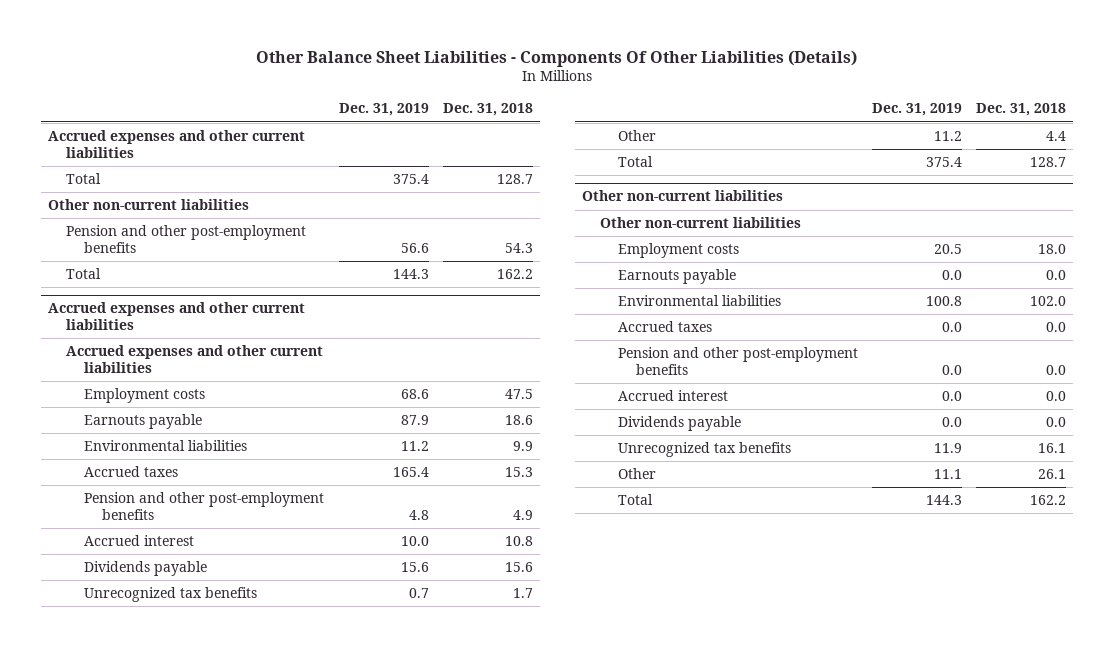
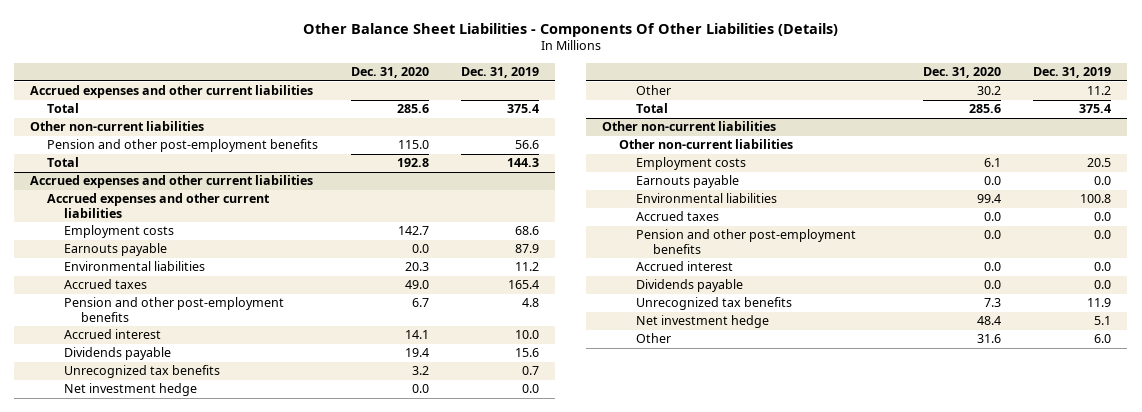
- | Dec. 31, 2019 | Dec. 31, 2018
+ | Dec. 31, 2020 | Dec. 31, 2019
@ Accrued expenses and other current liabilities
+ Net investment hedge | 0.0 | 0.0
@ Other non-current liabilities
- Other | 11.1 | 26.1
- Total | 144.3 | 162.2
+ Net investment hedge | 48.4 | 5.1
+ Other | 31.6 | 6.0

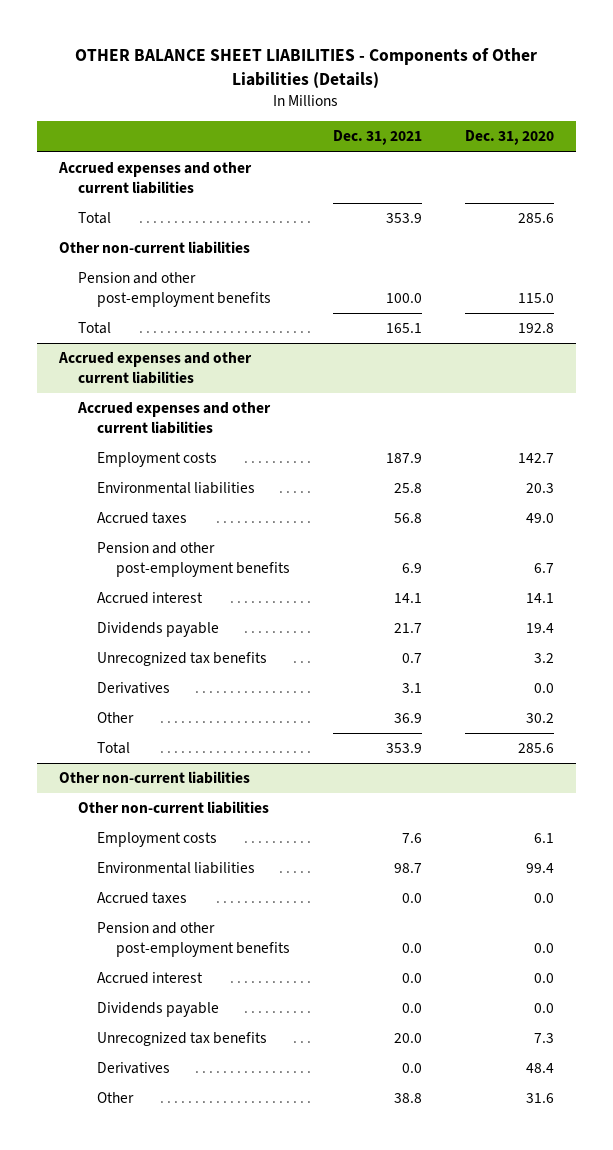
- Other Balance Sheet Liabilities - Components Of Other Liabilities (Details)
+ OTHER BALANCE SHEET LIABILITIES - Components of Other Liabilities (Details)
- | Dec. 31, 2020 | Dec. 31, 2019
+ | Dec. 31, 2021 | Dec. 31, 2020
@ Accrued expenses and other current liabilities
- Earnouts payable | 0.0 | 87.9
- Net investment hedge | 0.0 | 0.0
+ Derivatives | 3.1 | 0.0
@ Other non-current liabilities
- Earnouts payable | 0.0 | 0.0
- Net investment hedge | 48.4 | 5.1
+ Derivatives | 0.0 | 48.4

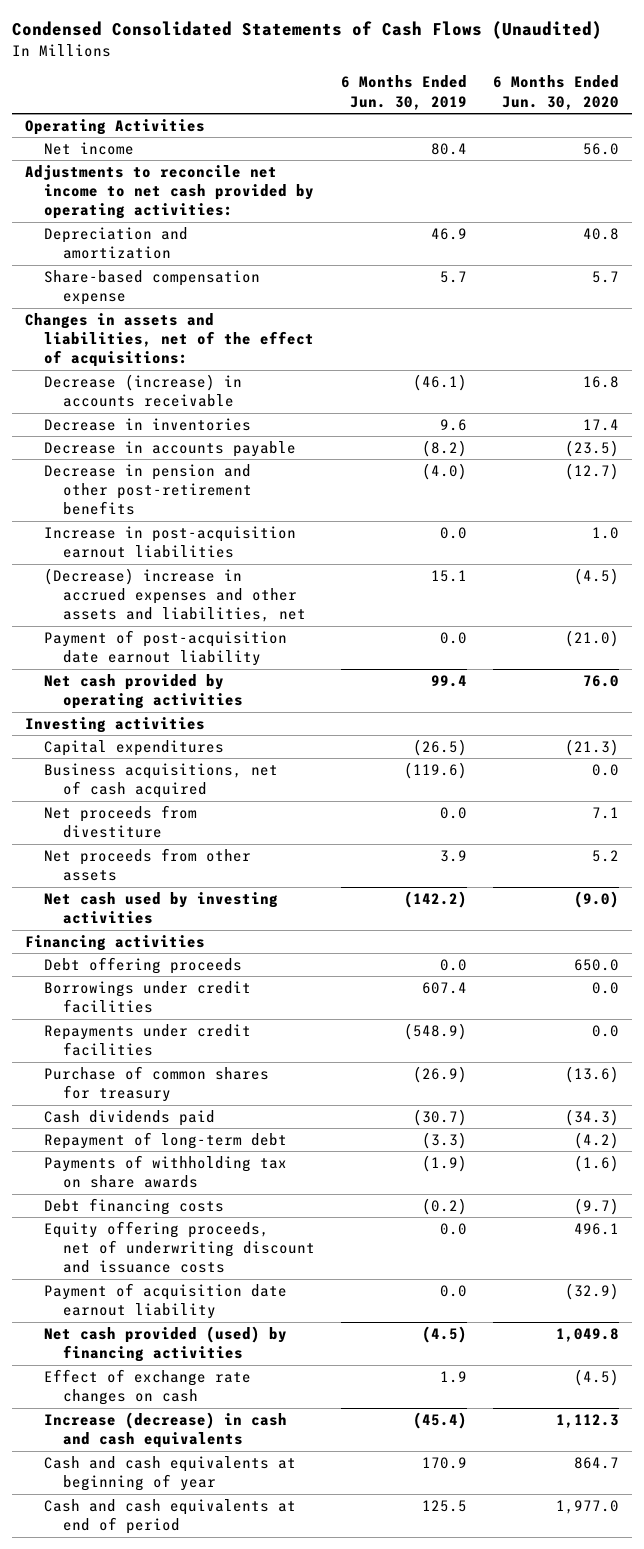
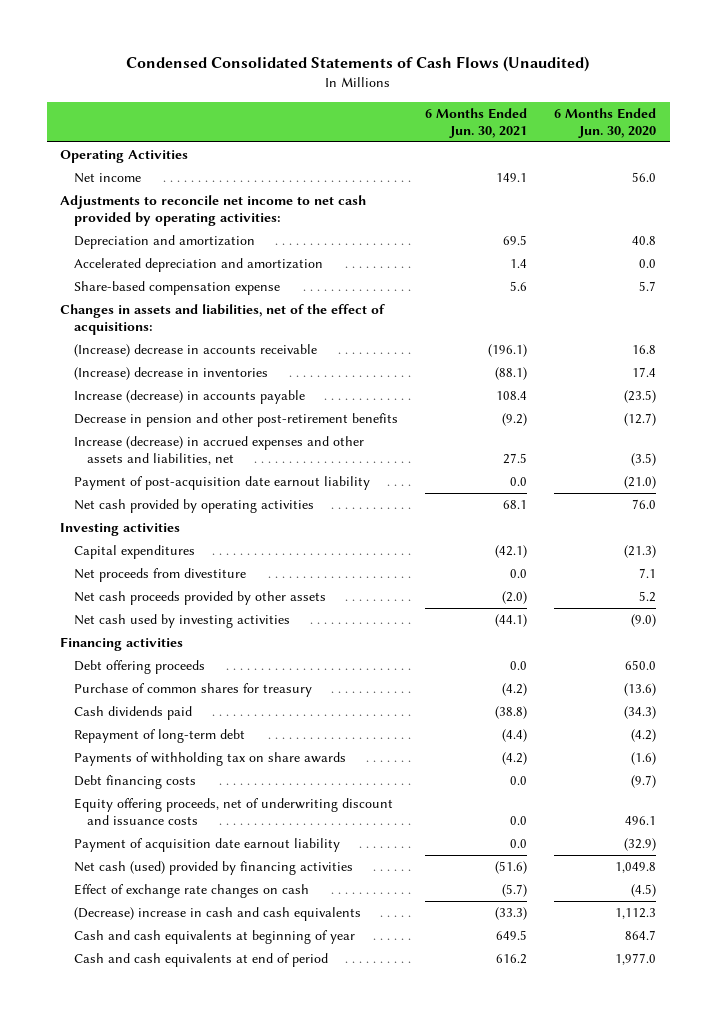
- | 6 Months Ended Jun. 30, 2019 | 6 Months Ended Jun. 30, 2020
+ | 6 Months Ended Jun. 30, 2021 | 6 Months Ended Jun. 30, 2020
+ Accelerated depreciation and amortization | 1.4 | 0.0
- Decrease (increase) in accounts receivable | (46.1) | 16.8
- Decrease in inventories | 9.6 | 17.4
- Decrease in accounts payable | (8.2) | (23.5)
+ (Increase) decrease in accounts receivable | (196.1) | 16.8
+ (Increase) decrease in inventories | (88.1) | 17.4
+ Increase (decrease) in accounts payable | 108.4 | (23.5)
- Increase in post-acquisition earnout liabilities | 0.0 | 1.0
- (Decrease) increase in accrued expenses and other assets and liabilities, net | 15.1 | (4.5)
+ Increase (decrease) in accrued expenses and other assets and liabilities, net | 27.5 | (3.5)
- Business acquisitions, net of cash acquired | (119.6) | 0.0
- Net proceeds from other assets | 3.9 | 5.2
+ Net cash proceeds provided by other assets | (2.0) | 5.2
- Borrowings under credit facilities | 607.4 | 0.0
- Repayments under credit facilities | (548.9) | 0.0
- Net cash provided (used) by financing activities | (4.5) | 1,049.8
+ Net cash (used) provided by financing activities | (51.6) | 1,049.8
- Increase (decrease) in cash and cash equivalents | (45.4) | 1,112.3
+ (Decrease) increase in cash and cash equivalents | (33.3) | 1,112.3

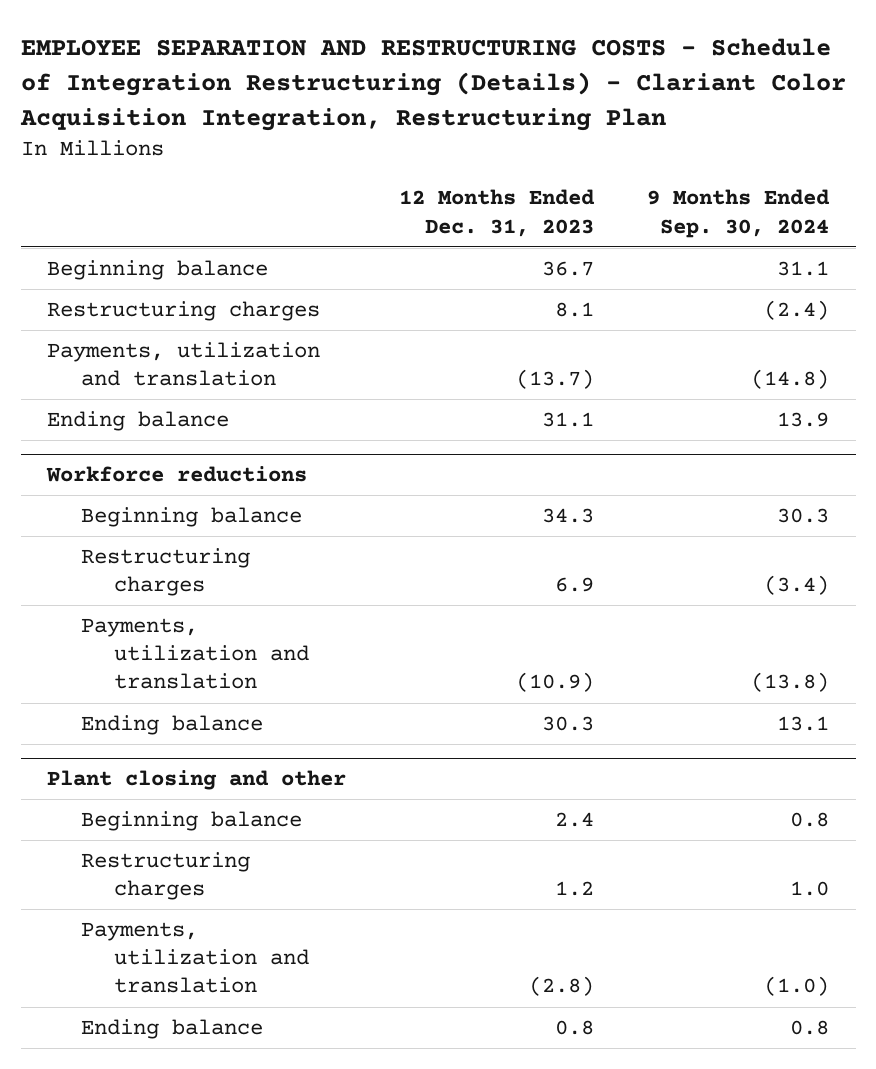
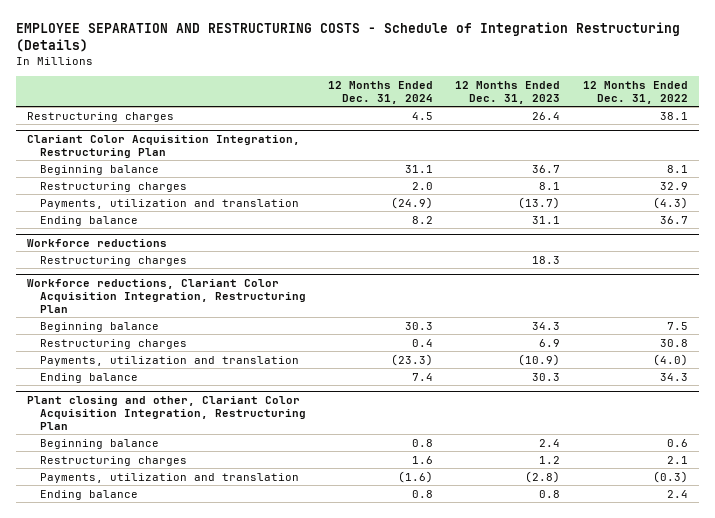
- EMPLOYEE SEPARATION AND RESTRUCTURING COSTS - Schedule of Integration Restructuring (Details) - Clariant Color Acquisition Integration, Restructuring Plan
+ EMPLOYEE SEPARATION AND RESTRUCTURING COSTS - Schedule of Integration Restructuring (Details)
- | 12 Months Ended Dec. 31, 2023 | 9 Months Ended Sep. 30, 2024
+ | 12 Months Ended Dec. 31, 2024 | 12 Months Ended Dec. 31, 2023 | 12 Months Ended Dec. 31, 2022
+ Restructuring charges | 4.5 | 26.4 | 38.1
+ Clariant Color Acquisition Integration, Restructuring Plan
@ Workforce reductions
+ Restructuring charges | | 18.3 |
+ Workforce reductions, Clariant Color Acquisition Integration, Restructuring Plan
- Plant closing and other
+ Plant closing and other, Clariant Color Acquisition Integration, Restructuring Plan

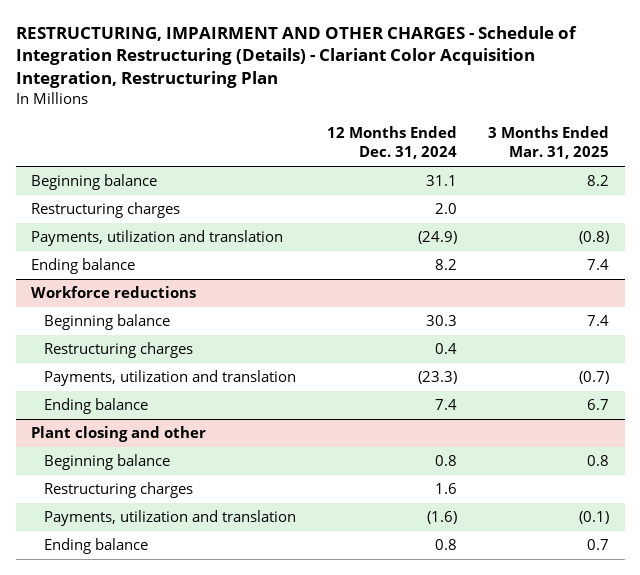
- EMPLOYEE SEPARATION AND RESTRUCTURING COSTS - Schedule of Integration Restructuring (Details)
+ RESTRUCTURING, IMPAIRMENT AND OTHER CHARGES - Schedule of Integration Restructuring (Details) - Clariant Color Acquisition Integration, Restructuring Plan
- | 12 Months Ended Dec. 31, 2024 | 12 Months Ended Dec. 31, 2023 | 12 Months Ended Dec. 31, 2022
+ | 12 Months Ended Dec. 31, 2024 | 3 Months Ended Mar. 31, 2025
- Restructuring charges | 4.5 | 26.4 | 38.1
- Clariant Color Acquisition Integration, Restructuring Plan
@ Workforce reductions
- Restructuring charges | | 18.3 |
- Workforce reductions, Clariant Color Acquisition Integration, Restructuring Plan
- Plant closing and other, Clariant Color Acquisition Integration, Restructuring Plan
+ Plant closing and other

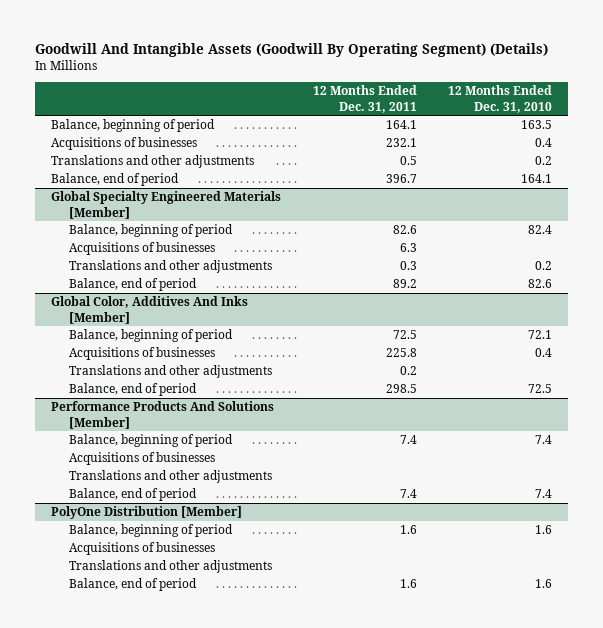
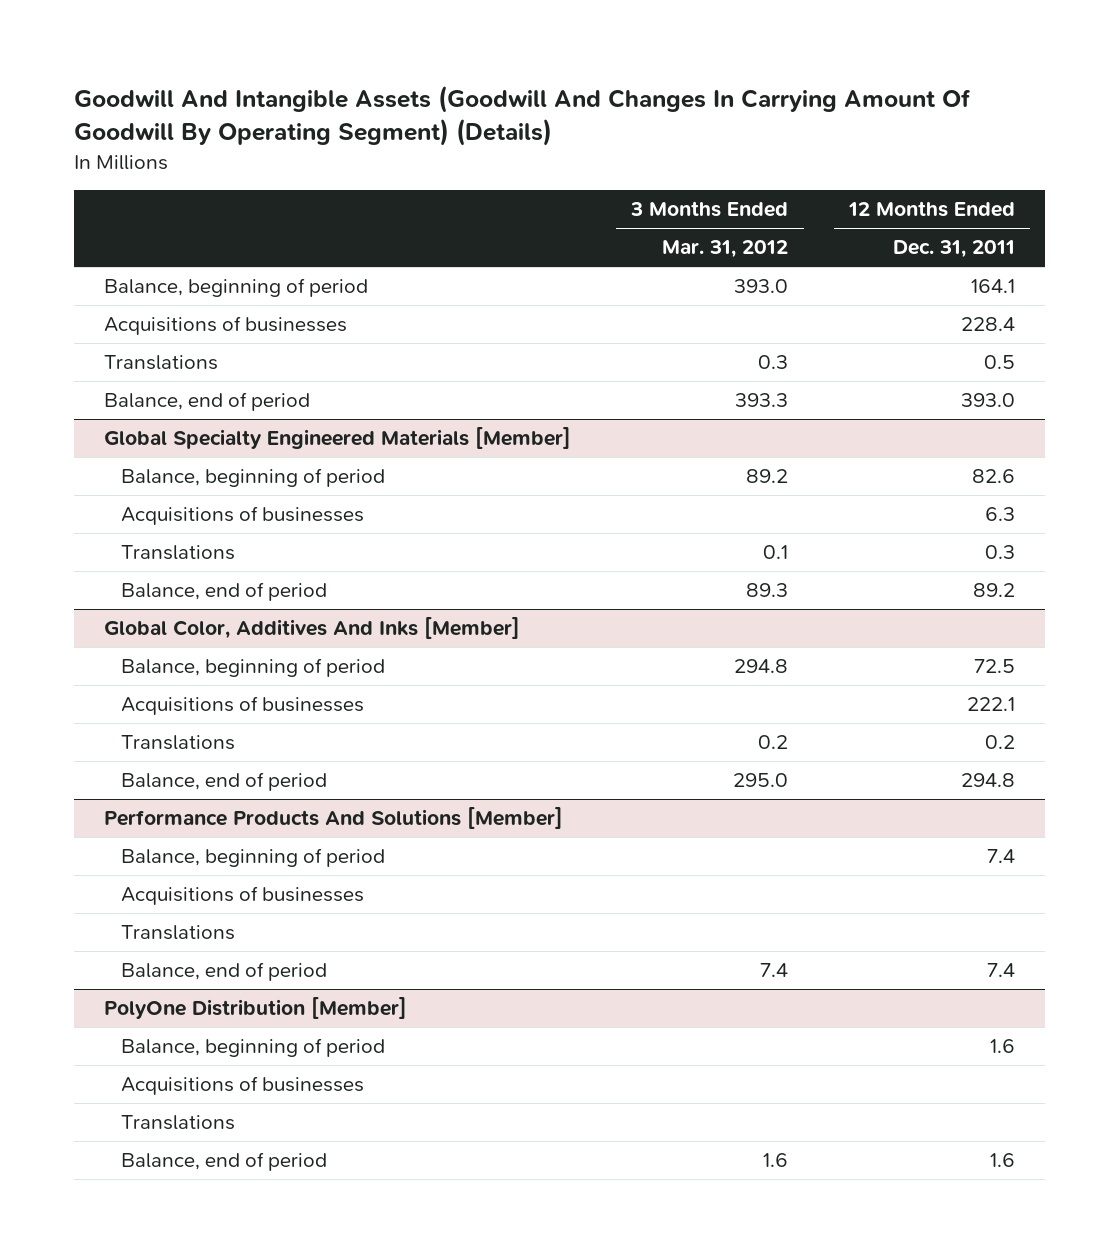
- Goodwill And Intangible Assets (Goodwill By Operating Segment) (Details)
+ Goodwill And Intangible Assets (Goodwill And Changes In Carrying Amount Of Goodwill By Operating Segment) (Details)
- | 12 Months Ended Dec. 31, 2011 | 12 Months Ended Dec. 31, 2010
+ | 3 Months Ended Mar. 31, 2012 | 12 Months Ended Dec. 31, 2011
- Acquisitions of businesses | 232.1 | 0.4
- Translations and other adjustments | 0.5 | 0.2
- Balance, end of period | 396.7 | 164.1
+ Acquisitions of businesses | | 228.4
+ Translations | 0.3 | 0.5
+ Balance, end of period | 393.3 | 393.0
@ Global Specialty Engineered Materials [Member]
- Translations and other adjustments | 0.3 | 0.2
+ Translations | 0.1 | 0.3
@ Global Color, Additives And Inks [Member]
- Acquisitions of businesses | 225.8 | 0.4
- Translations and other adjustments | 0.2 |
- Balance, end of period | 298.5 | 72.5
+ Acquisitions of businesses | | 222.1
+ Translations | 0.2 | 0.2
+ Balance, end of period | 295.0 | 294.8
@ Performance Products And Solutions [Member]
- Translations and other adjustments
+ Translations
@ PolyOne Distribution [Member]
- Translations and other adjustments
+ Translations

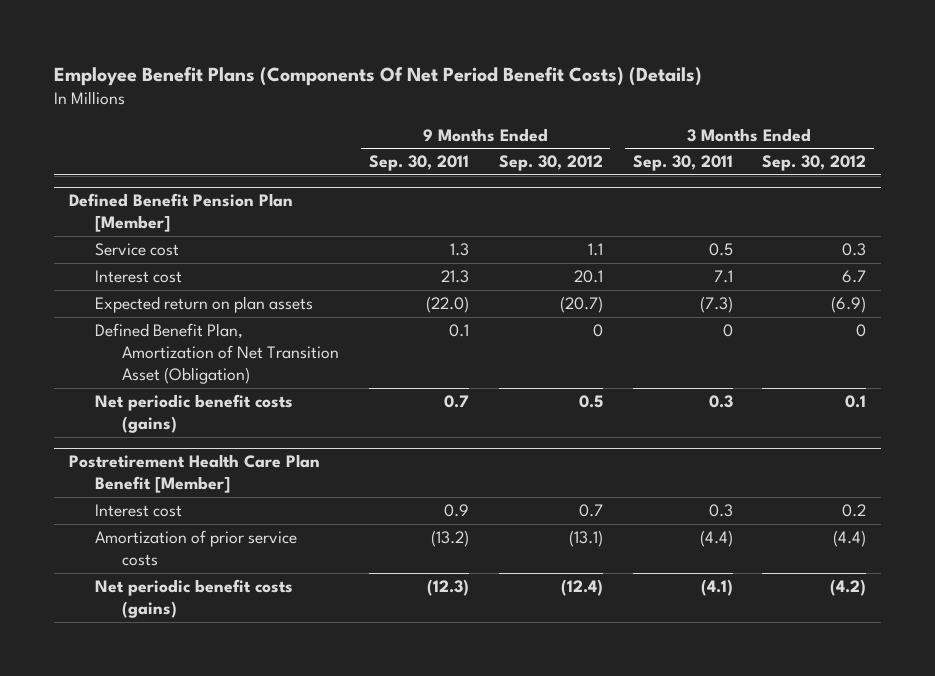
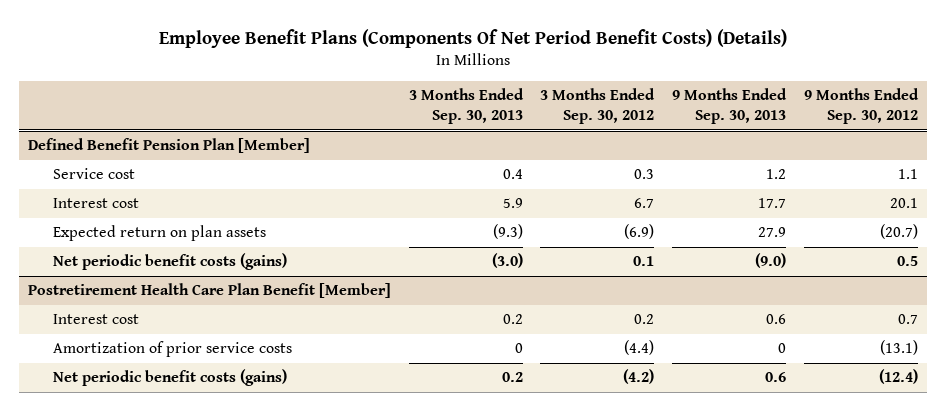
- | 9 Months Ended Sep. 30, 2011 | 9 Months Ended Sep. 30, 2012 | 3 Months Ended Sep. 30, 2011 | 3 Months Ended Sep. 30, 2012
+ | 3 Months Ended Sep. 30, 2013 | 3 Months Ended Sep. 30, 2012 | 9 Months Ended Sep. 30, 2013 | 9 Months Ended Sep. 30, 2012
@ Defined Benefit Pension Plan [Member]
- Defined Benefit Plan, Amortization of Net Transition Asset (Obligation) | 0.1 | 0 | 0 | 0

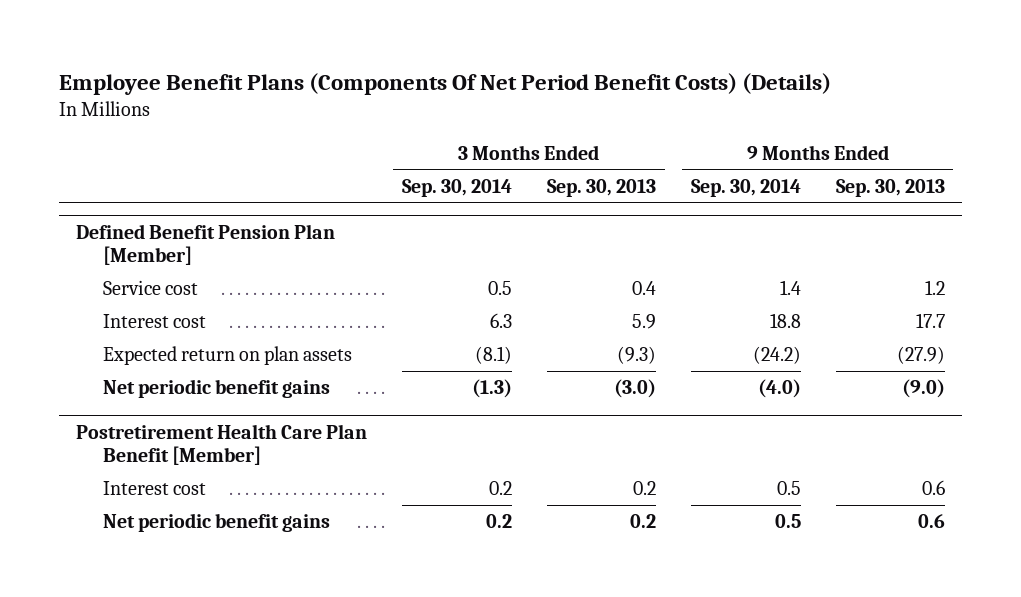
- | 3 Months Ended Sep. 30, 2013 | 3 Months Ended Sep. 30, 2012 | 9 Months Ended Sep. 30, 2013 | 9 Months Ended Sep. 30, 2012
+ | 3 Months Ended Sep. 30, 2014 | 3 Months Ended Sep. 30, 2013 | 9 Months Ended Sep. 30, 2014 | 9 Months Ended Sep. 30, 2013
@ Defined Benefit Pension Plan [Member]
- Expected return on plan assets | (9.3) | (6.9) | 27.9 | (20.7)
- Net periodic benefit costs (gains) | (3.0) | 0.1 | (9.0) | 0.5
+ Expected return on plan assets | (8.1) | (9.3) | (24.2) | (27.9)
+ Net periodic benefit gains | (1.3) | (3.0) | (4.0) | (9.0)
@ Postretirement Health Care Plan Benefit [Member]
- Amortization of prior service costs | 0 | (4.4) | 0 | (13.1)
- Net periodic benefit costs (gains) | 0.2 | (4.2) | 0.6 | (12.4)
+ Net periodic benefit gains | 0.2 | 0.2 | 0.5 | 0.6

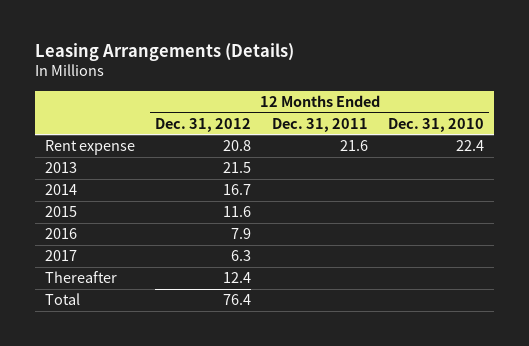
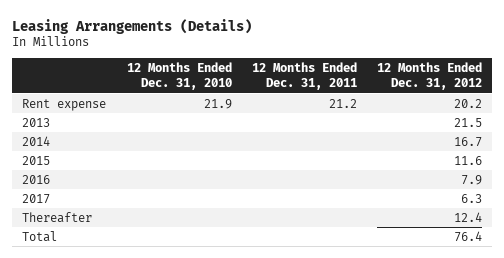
- | 12 Months Ended Dec. 31, 2012 | 12 Months Ended Dec. 31, 2011 | 12 Months Ended Dec. 31, 2010
+ | 12 Months Ended Dec. 31, 2010 | 12 Months Ended Dec. 31, 2011 | 12 Months Ended Dec. 31, 2012
- Rent expense | 20.8 | 21.6 | 22.4
+ Rent expense | 21.9 | 21.2 | 20.2

